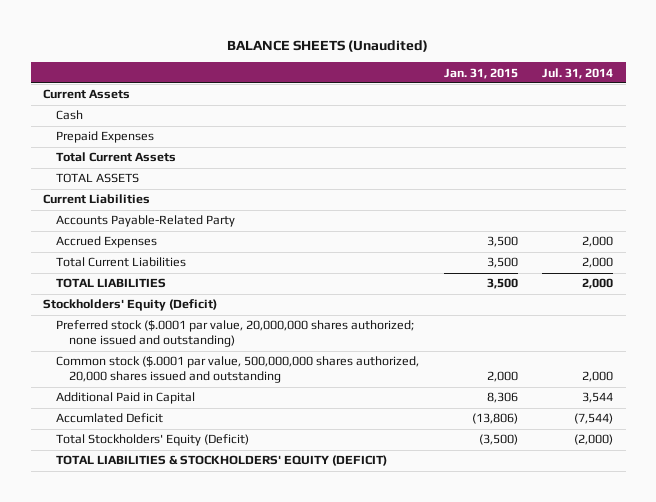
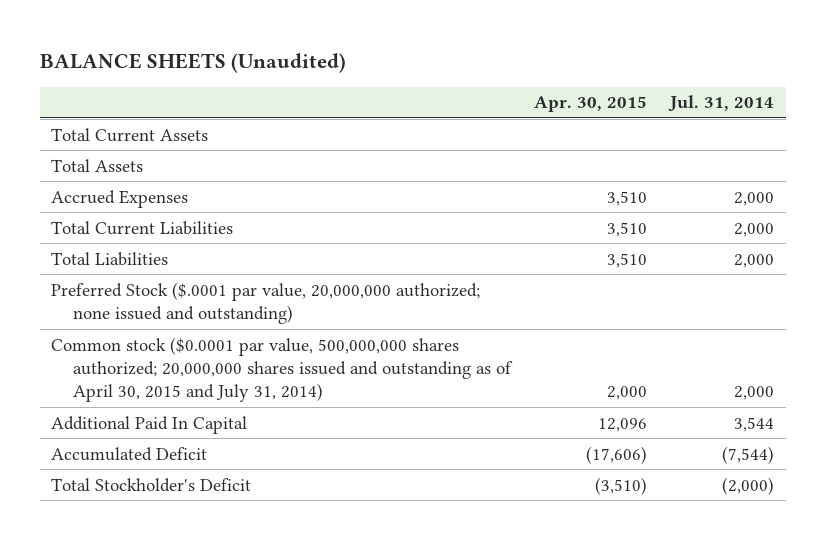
- | Jan. 31, 2015 | Jul. 31, 2014
+ | Apr. 30, 2015 | Jul. 31, 2014
- Current Assets
- Cash
- Prepaid Expenses
- TOTAL ASSETS
- Current Liabilities
- Accounts Payable-Related Party
+ Total Assets
- TOTAL LIABILITIES | 3,500 | 2,000
- Stockholders' Equity (Deficit)
- Preferred stock ($.0001 par value, 20,000,000 shares authorized; none issued and outstanding)
- Common stock ($.0001 par value, 500,000,000 shares authorized, 20,000 shares issued and outstanding | 2,000 | 2,000
- Additional Paid in Capital | 8,306 | 3,544
- Accumlated Deficit | (13,806) | (7,544)
- Total Stockholders' Equity (Deficit) | (3,500) | (2,000)
- TOTAL LIABILITIES & STOCKHOLDERS' EQUITY (DEFICIT)
+ Total Liabilities | 3,510 | 2,000
+ Preferred Stock ($.0001 par value, 20,000,000 authorized; none issued and outstanding)
+ Common stock ($0.0001 par value, 500,000,000 shares authorized; 20,000,000 shares issued and outstanding as of April 30, 2015 and July 31, 2014) | 2,000 | 2,000
+ Additional Paid In Capital | 12,096 | 3,544
+ Accumulated Deficit | (17,606) | (7,544)
+ Total Stockholder's Deficit | (3,510) | (2,000)

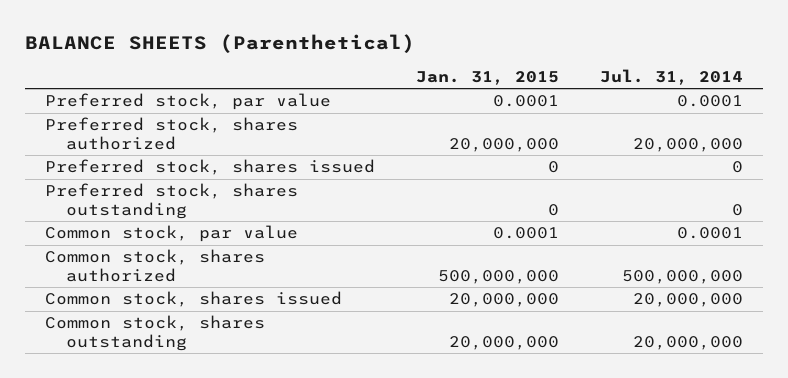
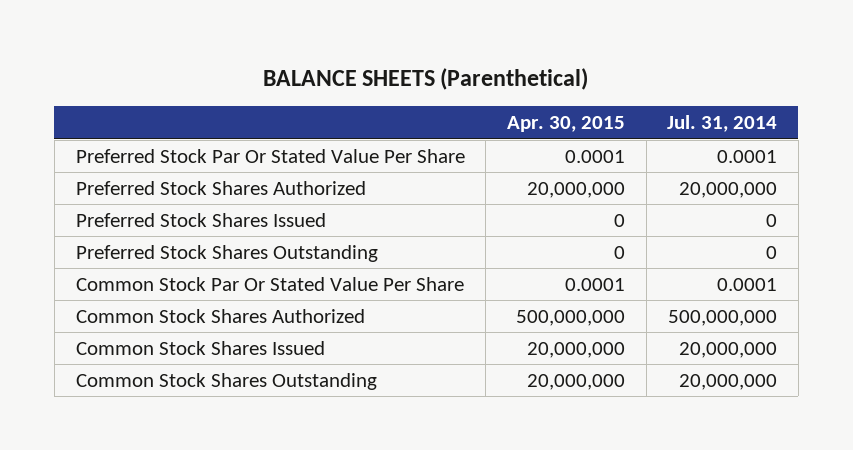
- | Jan. 31, 2015 | Jul. 31, 2014
+ | Apr. 30, 2015 | Jul. 31, 2014
- Preferred stock, par value | 0.0001 | 0.0001
- Preferred stock, shares authorized | 20,000,000 | 20,000,000
- Preferred stock, shares issued | 0 | 0
- Preferred stock, shares outstanding | 0 | 0
- Common stock, par value | 0.0001 | 0.0001
- Common stock, shares authorized | 500,000,000 | 500,000,000
- Common stock, shares issued | 20,000,000 | 20,000,000
- Common stock, shares outstanding | 20,000,000 | 20,000,000
+ Preferred Stock Par Or Stated Value Per Share | 0.0001 | 0.0001
+ Preferred Stock Shares Authorized | 20,000,000 | 20,000,000
+ Preferred Stock Shares Issued | 0 | 0
+ Preferred Stock Shares Outstanding | 0 | 0
+ Common Stock Par Or Stated Value Per Share | 0.0001 | 0.0001
+ Common Stock Shares Authorized | 500,000,000 | 500,000,000
+ Common Stock Shares Issued | 20,000,000 | 20,000,000
+ Common Stock Shares Outstanding | 20,000,000 | 20,000,000

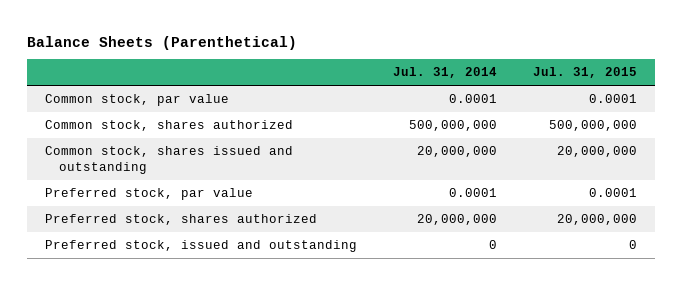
- BALANCE SHEETS (Parenthetical)
+ Balance Sheets (Parenthetical)
- | Apr. 30, 2015 | Jul. 31, 2014
+ | Jul. 31, 2014 | Jul. 31, 2015
- Preferred Stock Par Or Stated Value Per Share | 0.0001 | 0.0001
- Preferred Stock Shares Authorized | 20,000,000 | 20,000,000
- Preferred Stock Shares Issued | 0 | 0
- Preferred Stock Shares Outstanding | 0 | 0
- Common Stock Par Or Stated Value Per Share | 0.0001 | 0.0001
- Common Stock Shares Authorized | 500,000,000 | 500,000,000
- Common Stock Shares Issued | 20,000,000 | 20,000,000
- Common Stock Shares Outstanding | 20,000,000 | 20,000,000
+ Common stock, par value | 0.0001 | 0.0001
+ Common stock, shares authorized | 500,000,000 | 500,000,000
+ Common stock, shares issued and outstanding | 20,000,000 | 20,000,000
+ Preferred stock, par value | 0.0001 | 0.0001
+ Preferred stock, shares authorized | 20,000,000 | 20,000,000
+ Preferred stock, issued and outstanding | 0 | 0

